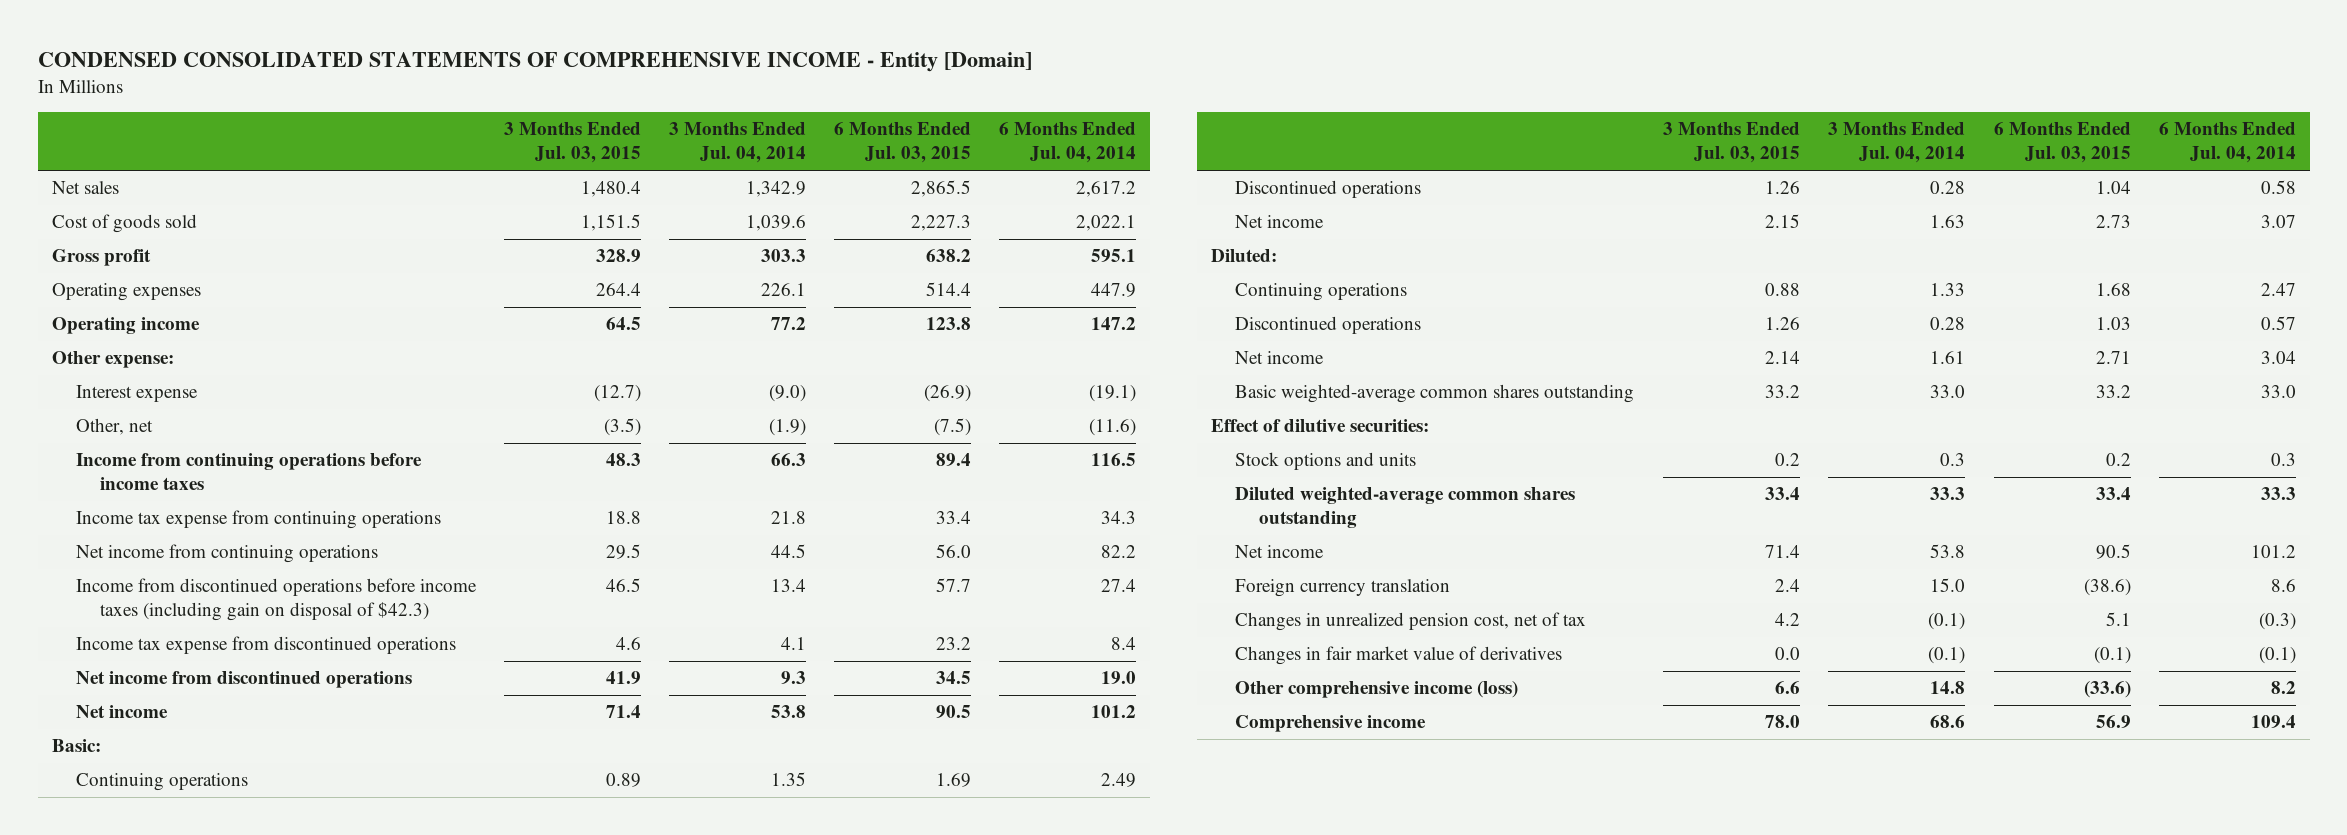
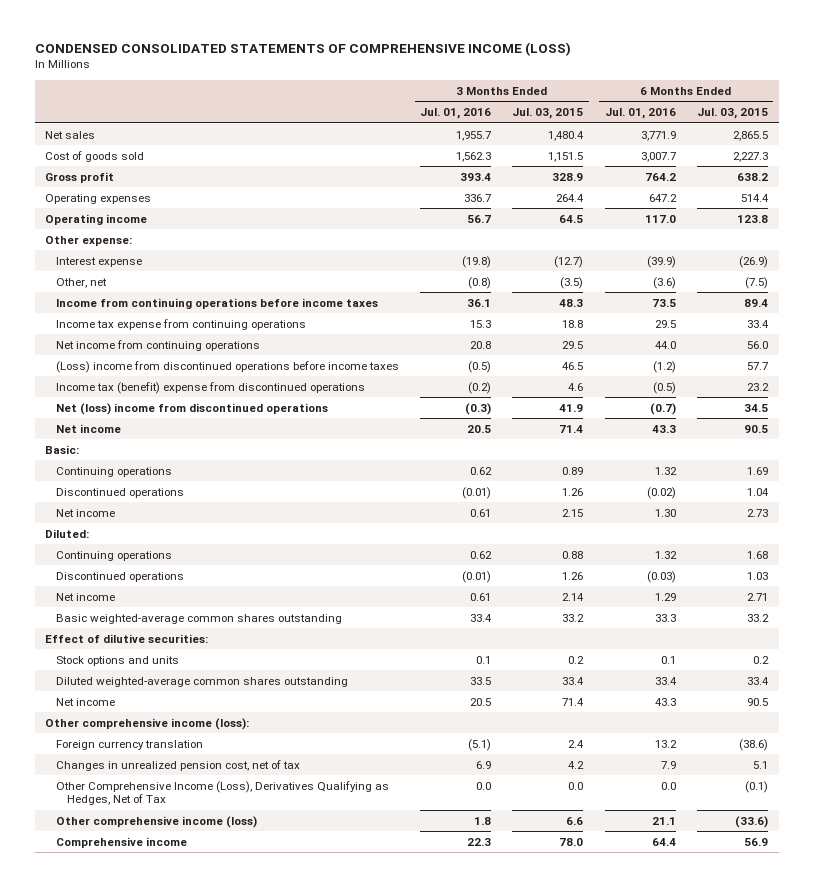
- CONDENSED CONSOLIDATED STATEMENTS OF COMPREHENSIVE INCOME - Entity [Domain]
+ CONDENSED CONSOLIDATED STATEMENTS OF COMPREHENSIVE INCOME (LOSS)
- | 3 Months Ended Jul. 03, 2015 | 3 Months Ended Jul. 04, 2014 | 6 Months Ended Jul. 03, 2015 | 6 Months Ended Jul. 04, 2014
+ | 3 Months Ended Jul. 01, 2016 | 3 Months Ended Jul. 03, 2015 | 6 Months Ended Jul. 01, 2016 | 6 Months Ended Jul. 03, 2015
- Income from discontinued operations before income taxes (including gain on disposal of $42.3) | 46.5 | 13.4 | 57.7 | 27.4
- Income tax expense from discontinued operations | 4.6 | 4.1 | 23.2 | 8.4
- Net income from discontinued operations | 41.9 | 9.3 | 34.5 | 19.0
+ (Loss) income from discontinued operations before income taxes | (0.5) | 46.5 | (1.2) | 57.7
+ Income tax (benefit) expense from discontinued operations | (0.2) | 4.6 | (0.5) | 23.2
+ Net (loss) income from discontinued operations | (0.3) | 41.9 | (0.7) | 34.5
+ Other comprehensive income (loss):
- Changes in fair market value of derivatives | 0.0 | (0.1) | (0.1) | (0.1)
+ Other Comprehensive Income (Loss), Derivatives Qualifying as Hedges, Net of Tax | 0.0 | 0.0 | 0.0 | (0.1)

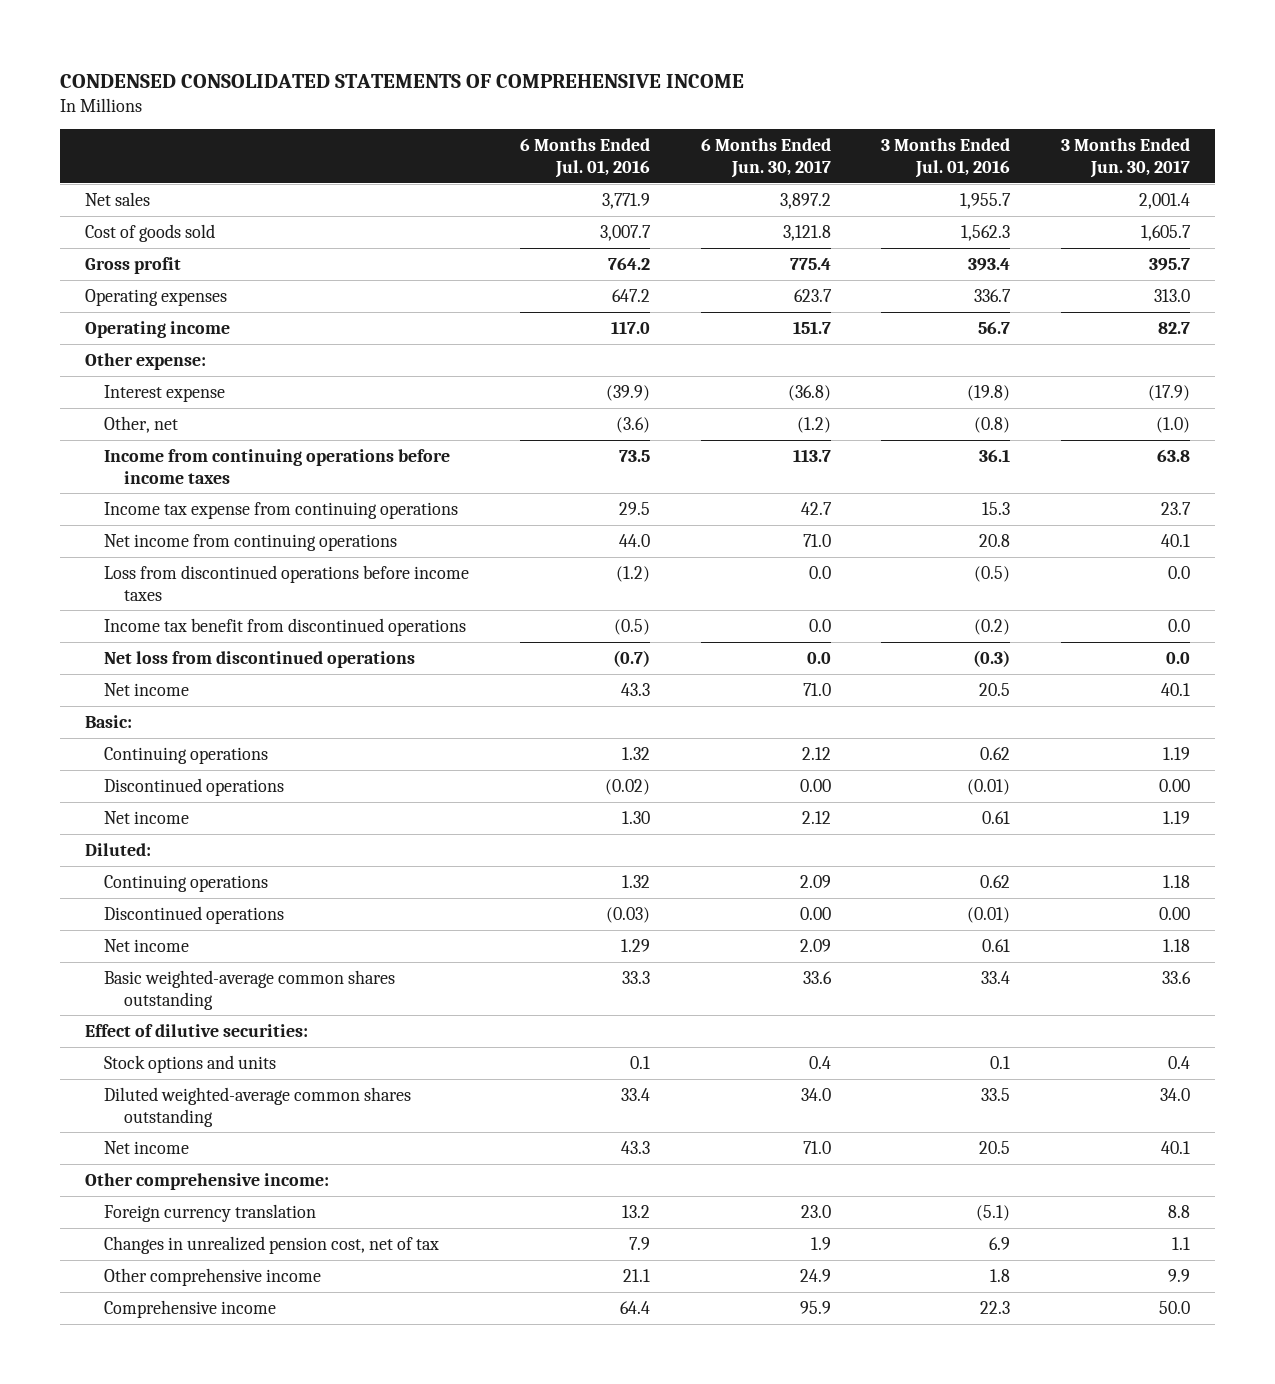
- CONDENSED CONSOLIDATED STATEMENTS OF COMPREHENSIVE INCOME (LOSS)
+ CONDENSED CONSOLIDATED STATEMENTS OF COMPREHENSIVE INCOME
- | 3 Months Ended Jul. 01, 2016 | 3 Months Ended Jul. 03, 2015 | 6 Months Ended Jul. 01, 2016 | 6 Months Ended Jul. 03, 2015
+ | 6 Months Ended Jul. 01, 2016 | 6 Months Ended Jun. 30, 2017 | 3 Months Ended Jul. 01, 2016 | 3 Months Ended Jun. 30, 2017
- (Loss) income from discontinued operations before income taxes | (0.5) | 46.5 | (1.2) | 57.7
- Income tax (benefit) expense from discontinued operations | (0.2) | 4.6 | (0.5) | 23.2
- Net (loss) income from discontinued operations | (0.3) | 41.9 | (0.7) | 34.5
+ Loss from discontinued operations before income taxes | (1.2) | 0.0 | (0.5) | 0.0
+ Income tax benefit from discontinued operations | (0.5) | 0.0 | (0.2) | 0.0
+ Net loss from discontinued operations | (0.7) | 0.0 | (0.3) | 0.0
- Other comprehensive income (loss):
+ Other comprehensive income:
- Other Comprehensive Income (Loss), Derivatives Qualifying as Hedges, Net of Tax | 0.0 | 0.0 | 0.0 | (0.1)
- Other comprehensive income (loss) | 1.8 | 6.6 | 21.1 | (33.6)
+ Other comprehensive income | 21.1 | 24.9 | 1.8 | 9.9

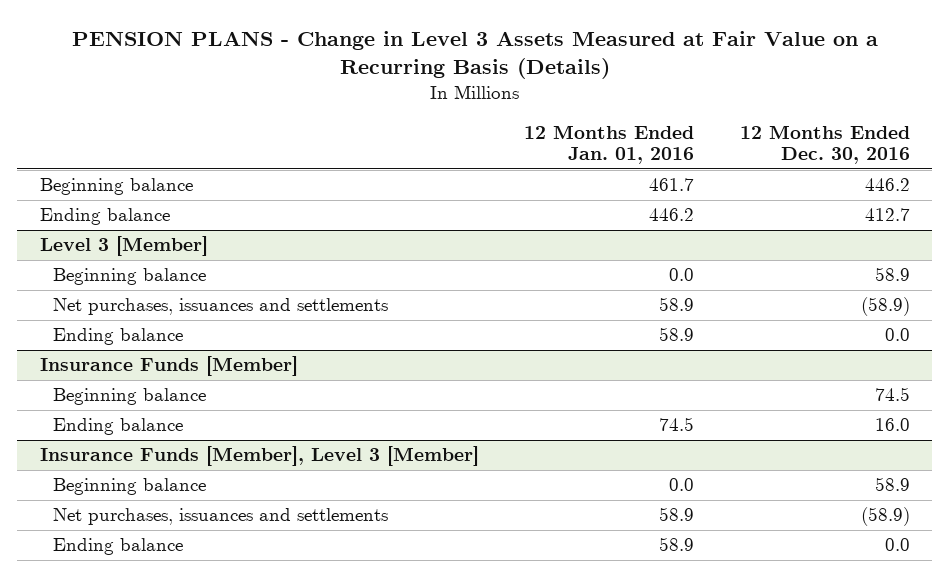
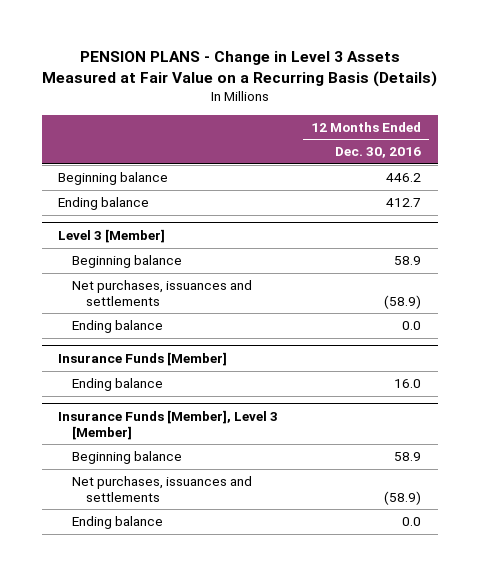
- | 12 Months Ended Jan. 01, 2016 | 12 Months Ended Dec. 30, 2016
+ | 12 Months Ended Dec. 30, 2016
@ Insurance Funds [Member]
- Beginning balance | | 74.5

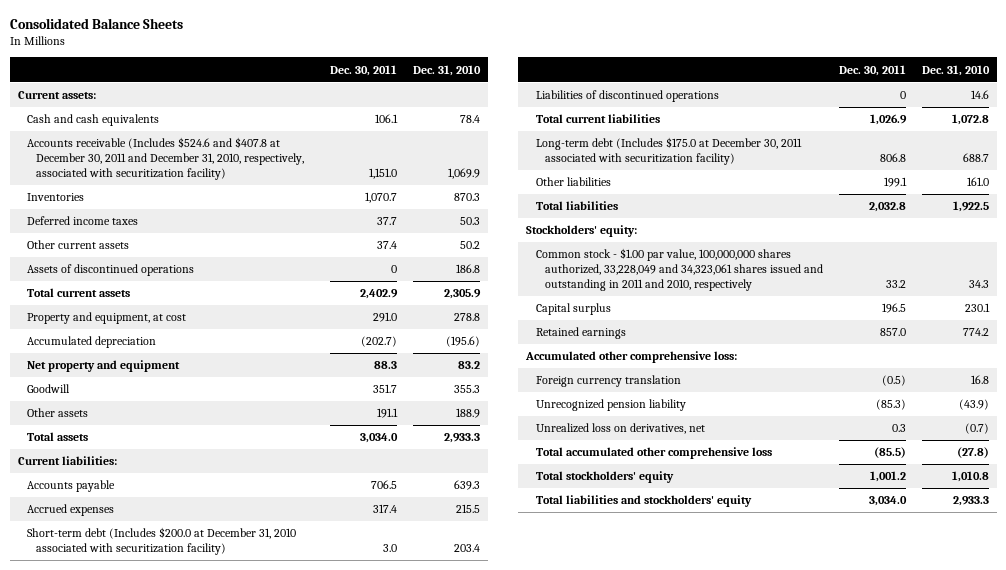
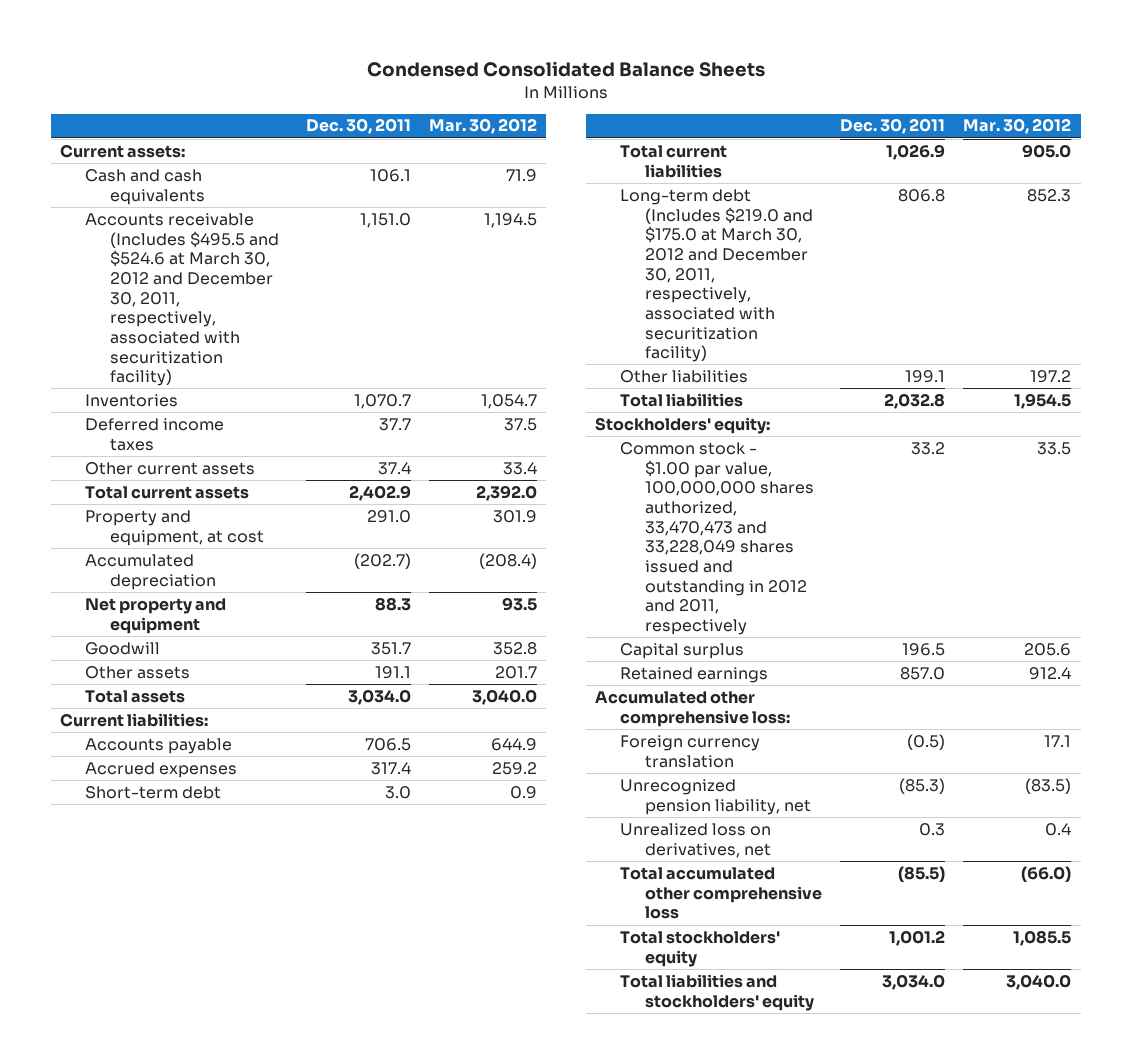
- Consolidated Balance Sheets
+ Condensed Consolidated Balance Sheets
- | Dec. 30, 2011 | Dec. 31, 2010
+ | Dec. 30, 2011 | Mar. 30, 2012
- Accounts receivable (Includes $524.6 and $407.8 at December 30, 2011 and December 31, 2010, respectively, associated with securitization facility) | 1,151.0 | 1,069.9
+ Accounts receivable (Includes $495.5 and $524.6 at March 30, 2012 and December 30, 2011, respectively, associated with securitization facility) | 1,151.0 | 1,194.5
- Assets of discontinued operations | 0 | 186.8
- Short-term debt (Includes $200.0 at December 31, 2010 associated with securitization facility) | 3.0 | 203.4
- Liabilities of discontinued operations | 0 | 14.6
+ Short-term debt | 3.0 | 0.9
- Long-term debt (Includes $175.0 at December 30, 2011 associated with securitization facility) | 806.8 | 688.7
+ Long-term debt (Includes $219.0 and $175.0 at March 30, 2012 and December 30, 2011, respectively, associated with securitization facility) | 806.8 | 852.3
- Common stock - $1.00 par value, 100,000,000 shares authorized, 33,228,049 and 34,323,061 shares issued and outstanding in 2011 and 2010, respectively | 33.2 | 34.3
+ Common stock - $1.00 par value, 100,000,000 shares authorized, 33,470,473 and 33,228,049 shares issued and outstanding in 2012 and 2011, respectively | 33.2 | 33.5
- Unrecognized pension liability | (85.3) | (43.9)
+ Unrecognized pension liability, net | (85.3) | (83.5)

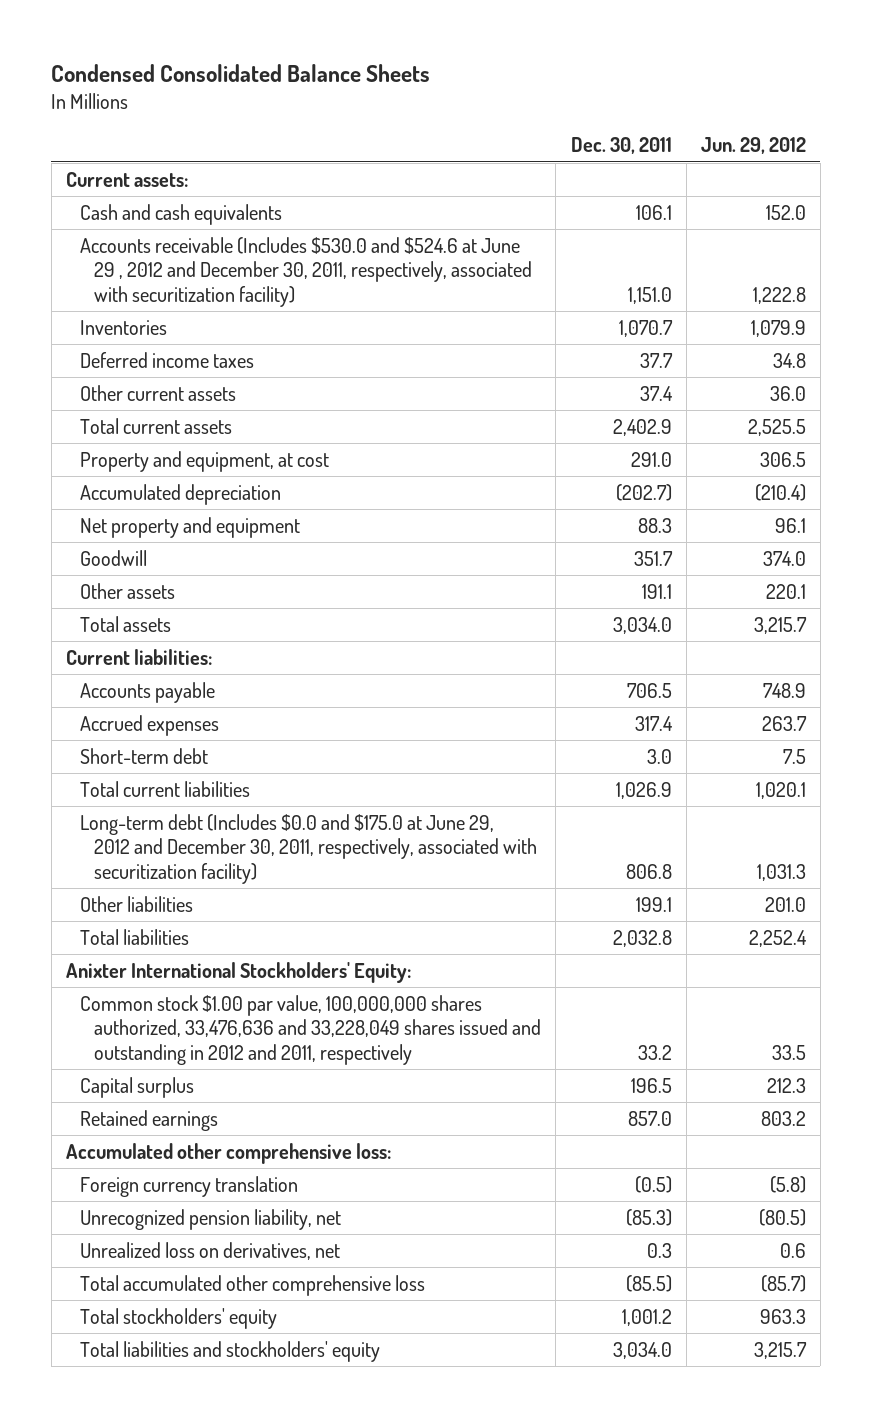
- | Dec. 30, 2011 | Mar. 30, 2012
+ | Dec. 30, 2011 | Jun. 29, 2012
- Accounts receivable (Includes $495.5 and $524.6 at March 30, 2012 and December 30, 2011, respectively, associated with securitization facility) | 1,151.0 | 1,194.5
+ Accounts receivable (Includes $530.0 and $524.6 at June 29 , 2012 and December 30, 2011, respectively, associated with securitization facility) | 1,151.0 | 1,222.8
- Long-term debt (Includes $219.0 and $175.0 at March 30, 2012 and December 30, 2011, respectively, associated with securitization facility) | 806.8 | 852.3
+ Long-term debt (Includes $0.0 and $175.0 at June 29, 2012 and December 30, 2011, respectively, associated with securitization facility) | 806.8 | 1,031.3
- Stockholders' equity:
- Common stock - $1.00 par value, 100,000,000 shares authorized, 33,470,473 and 33,228,049 shares issued and outstanding in 2012 and 2011, respectively | 33.2 | 33.5
+ Anixter International Stockholders' Equity:
+ Common stock $1.00 par value, 100,000,000 shares authorized, 33,476,636 and 33,228,049 shares issued and outstanding in 2012 and 2011, respectively | 33.2 | 33.5

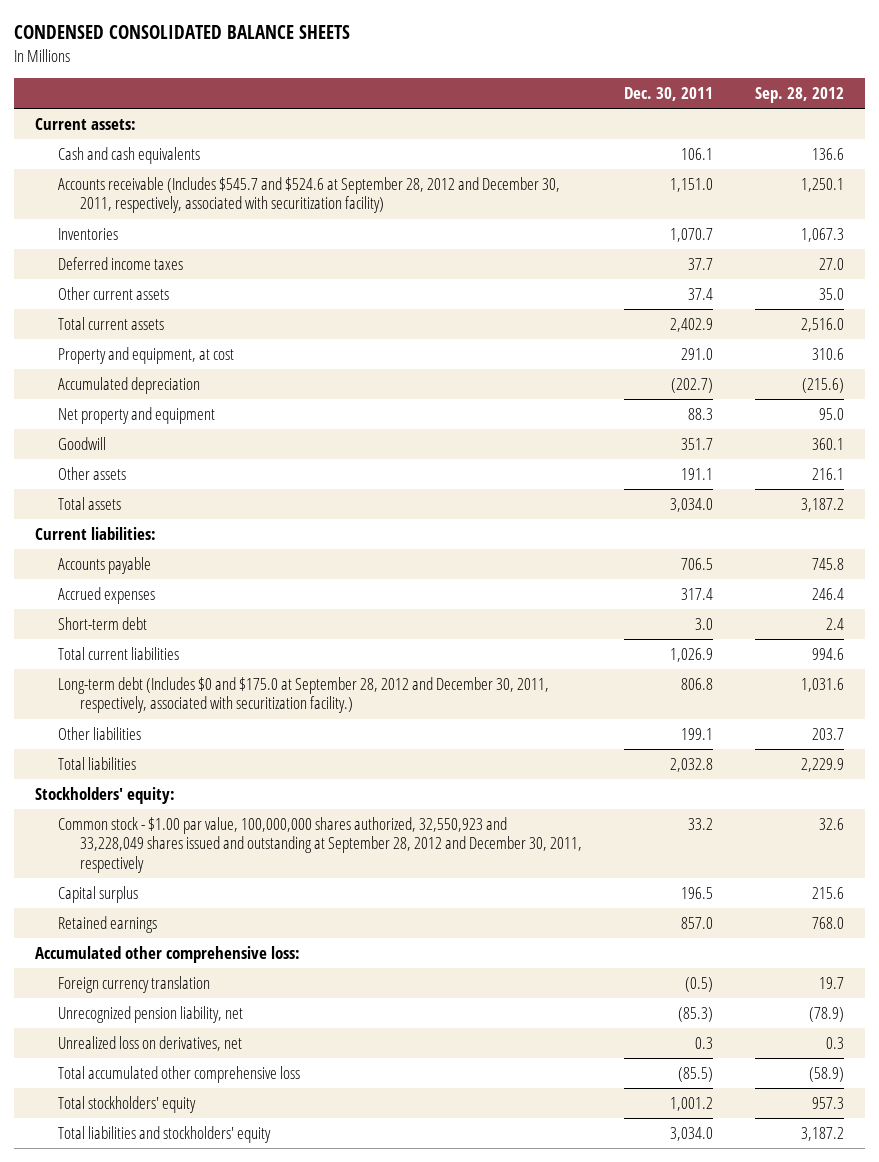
- Condensed Consolidated Balance Sheets
+ CONDENSED CONSOLIDATED BALANCE SHEETS
- | Dec. 30, 2011 | Jun. 29, 2012
+ | Dec. 30, 2011 | Sep. 28, 2012
- Accounts receivable (Includes $530.0 and $524.6 at June 29 , 2012 and December 30, 2011, respectively, associated with securitization facility) | 1,151.0 | 1,222.8
+ Accounts receivable (Includes $545.7 and $524.6 at September 28, 2012 and December 30, 2011, respectively, associated with securitization facility) | 1,151.0 | 1,250.1
- Long-term debt (Includes $0.0 and $175.0 at June 29, 2012 and December 30, 2011, respectively, associated with securitization facility) | 806.8 | 1,031.3
+ Long-term debt (Includes $0 and $175.0 at September 28, 2012 and December 30, 2011, respectively, associated with securitization facility.) | 806.8 | 1,031.6
- Anixter International Stockholders' Equity:
- Common stock $1.00 par value, 100,000,000 shares authorized, 33,476,636 and 33,228,049 shares issued and outstanding in 2012 and 2011, respectively | 33.2 | 33.5
+ Stockholders' equity:
+ Common stock - $1.00 par value, 100,000,000 shares authorized, 32,550,923 and 33,228,049 shares issued and outstanding at September 28, 2012 and December 30, 2011, respectively | 33.2 | 32.6

